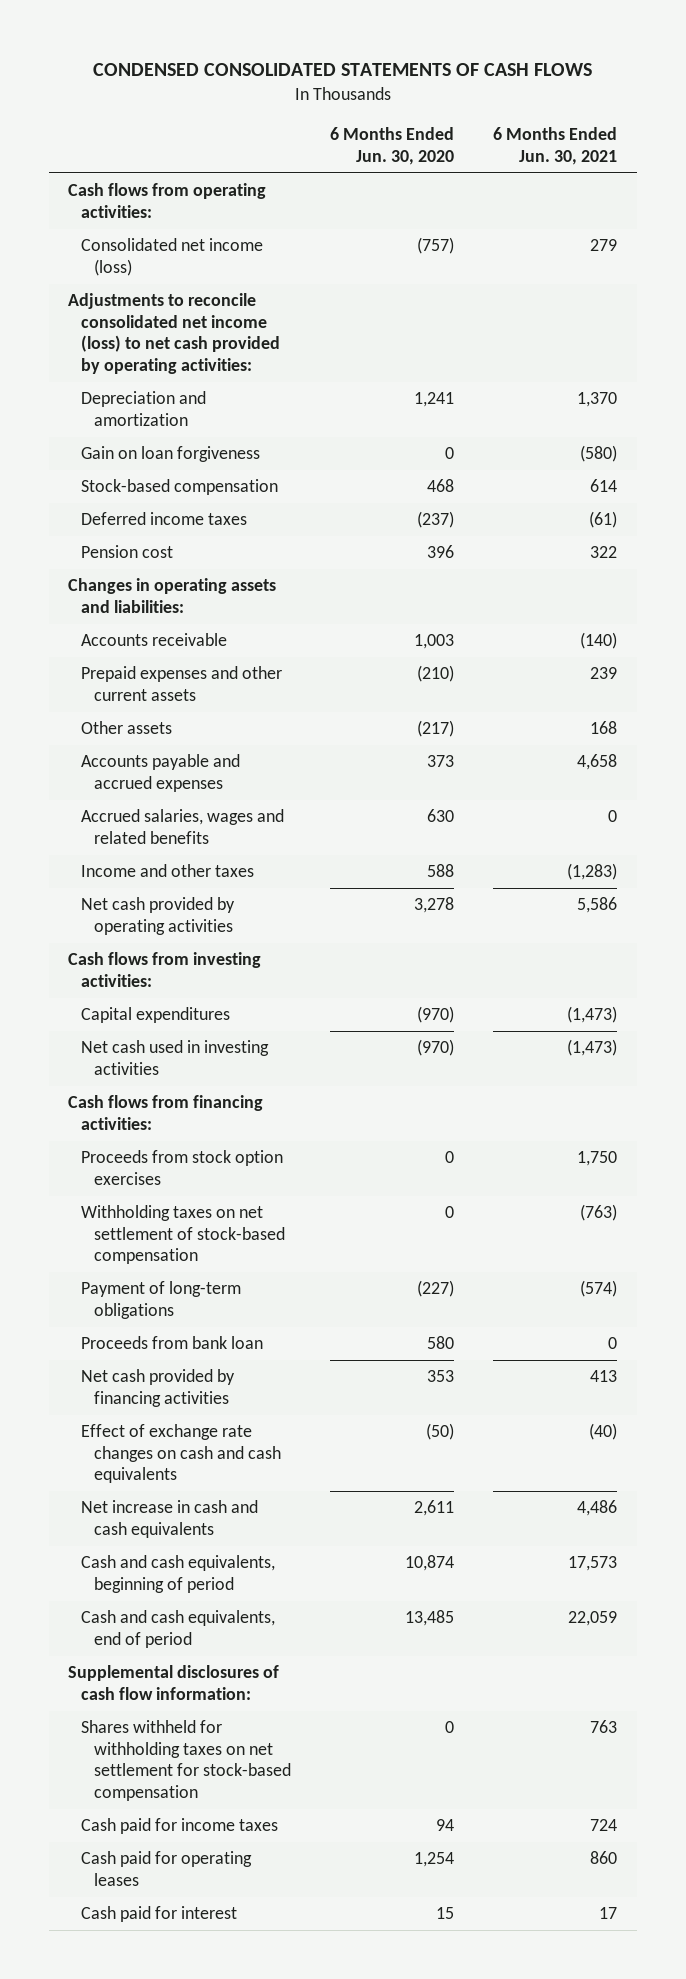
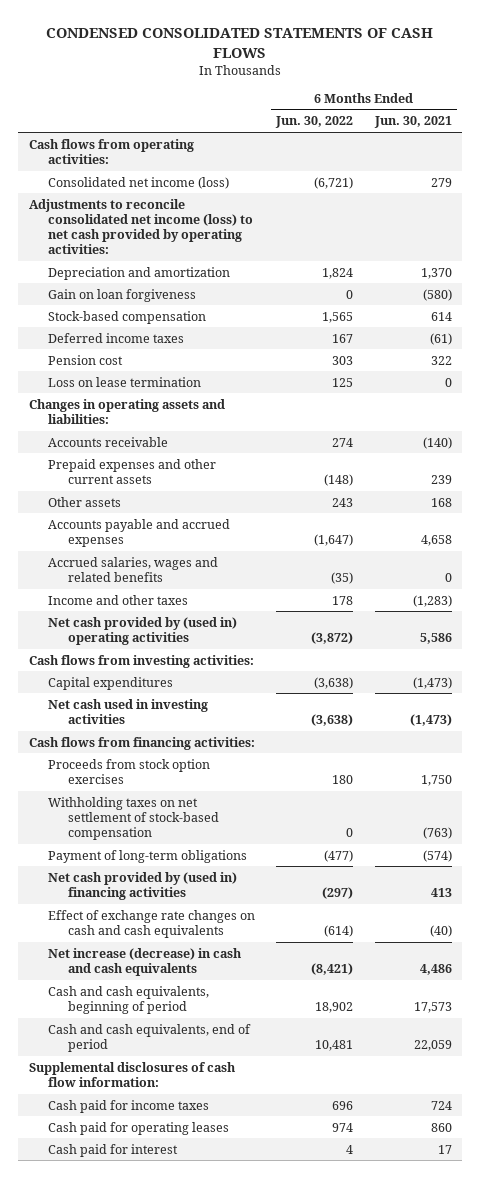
- | 6 Months Ended Jun. 30, 2020 | 6 Months Ended Jun. 30, 2021
+ | 6 Months Ended Jun. 30, 2022 | 6 Months Ended Jun. 30, 2021
+ Loss on lease termination | 125 | 0
- Net cash provided by operating activities | 3,278 | 5,586
+ Net cash provided by (used in) operating activities | (3,872) | 5,586
- Proceeds from bank loan | 580 | 0
- Net cash provided by financing activities | 353 | 413
+ Net cash provided by (used in) financing activities | (297) | 413
- Net increase in cash and cash equivalents | 2,611 | 4,486
+ Net increase (decrease) in cash and cash equivalents | (8,421) | 4,486
- Shares withheld for withholding taxes on net settlement for stock-based compensation | 0 | 763

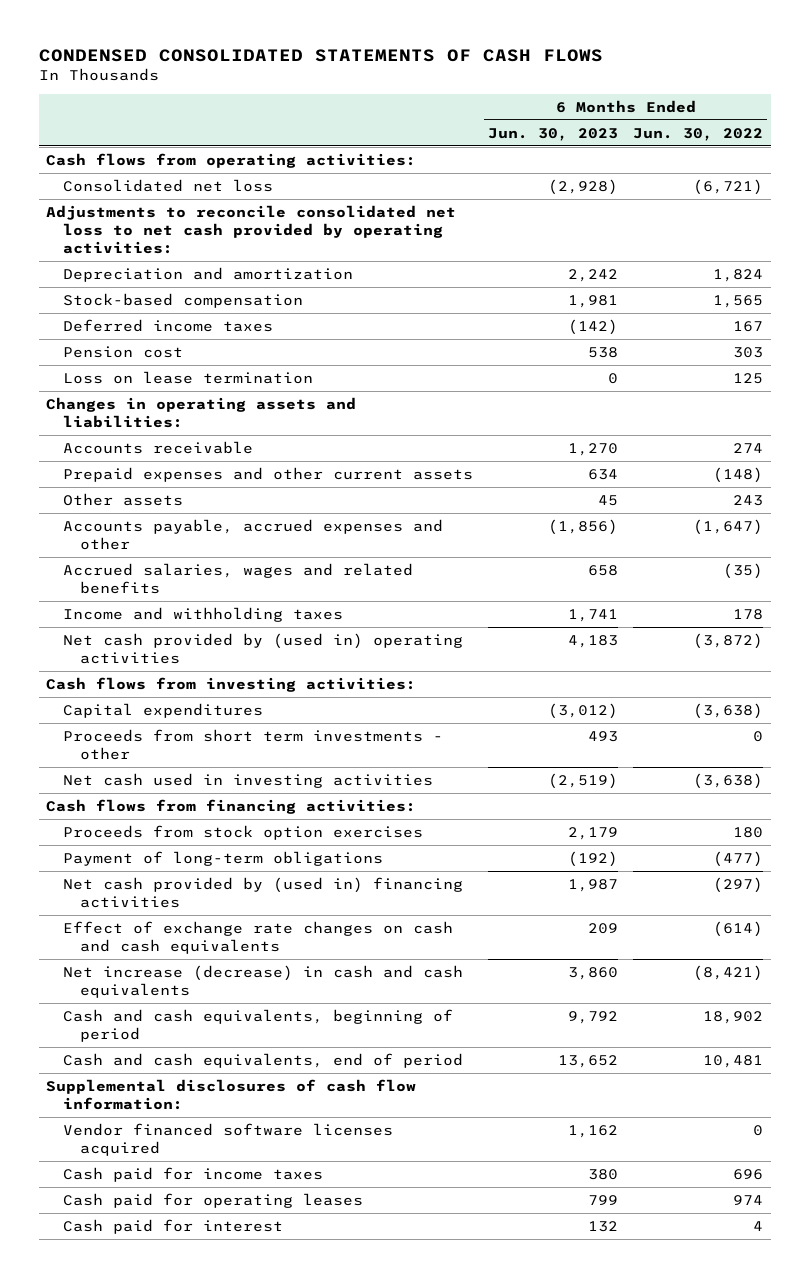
- | 6 Months Ended Jun. 30, 2022 | 6 Months Ended Jun. 30, 2021
+ | 6 Months Ended Jun. 30, 2023 | 6 Months Ended Jun. 30, 2022
- Consolidated net income (loss) | (6,721) | 279
- Adjustments to reconcile consolidated net income (loss) to net cash provided by operating activities:
+ Consolidated net loss | (2,928) | (6,721)
+ Adjustments to reconcile consolidated net loss to net cash provided by operating activities:
- Gain on loan forgiveness | 0 | (580)
- Accounts payable and accrued expenses | (1,647) | 4,658
+ Accounts payable, accrued expenses and other | (1,856) | (1,647)
- Income and other taxes | 178 | (1,283)
+ Income and withholding taxes | 1,741 | 178
+ Proceeds from short term investments - other | 493 | 0
- Withholding taxes on net settlement of stock-based compensation | 0 | (763)
+ Vendor financed software licenses acquired | 1,162 | 0

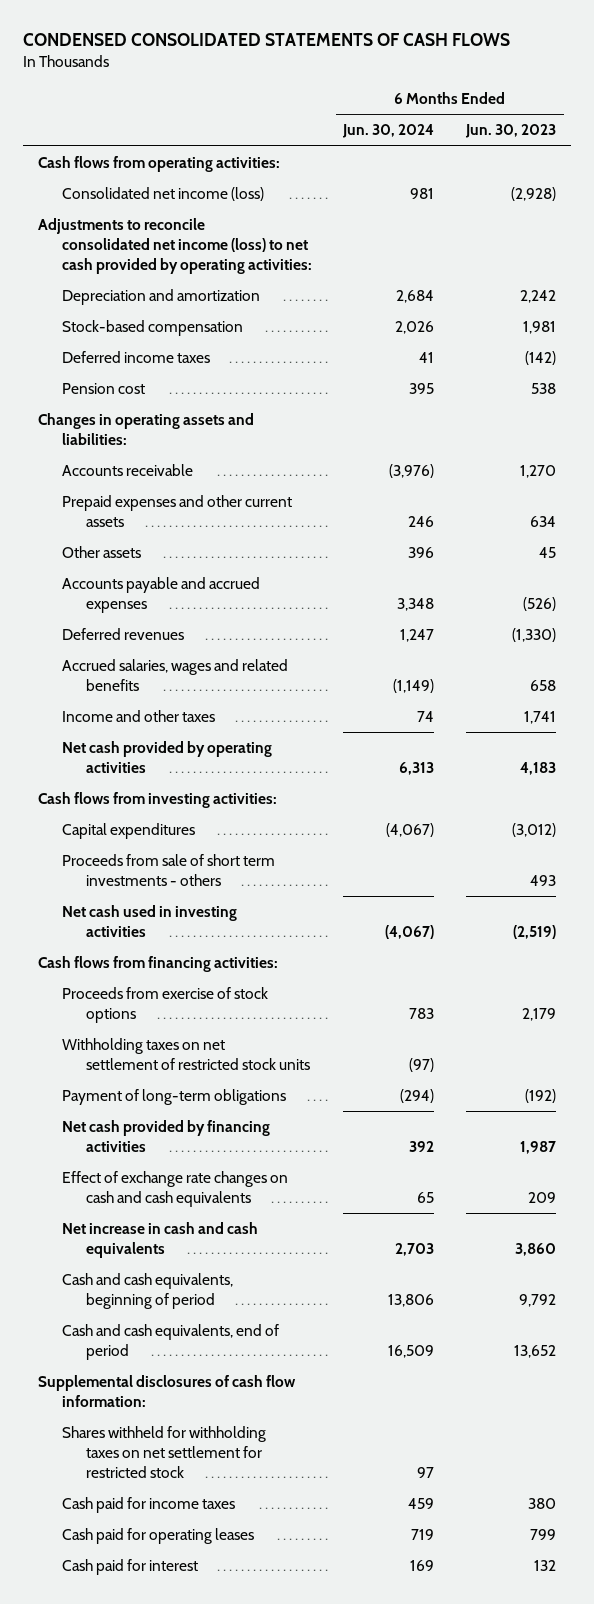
- | 6 Months Ended Jun. 30, 2023 | 6 Months Ended Jun. 30, 2022
+ | 6 Months Ended Jun. 30, 2024 | 6 Months Ended Jun. 30, 2023
- Consolidated net loss | (2,928) | (6,721)
- Adjustments to reconcile consolidated net loss to net cash provided by operating activities:
+ Consolidated net income (loss) | 981 | (2,928)
+ Adjustments to reconcile consolidated net income (loss) to net cash provided by operating activities:
- Loss on lease termination | 0 | 125
- Accounts payable, accrued expenses and other | (1,856) | (1,647)
+ Accounts payable and accrued expenses | 3,348 | (526)
+ Deferred revenues | 1,247 | (1,330)
- Income and withholding taxes | 1,741 | 178
- Net cash provided by (used in) operating activities | 4,183 | (3,872)
+ Income and other taxes | 74 | 1,741
+ Net cash provided by operating activities | 6,313 | 4,183
- Proceeds from short term investments - other | 493 | 0
+ Proceeds from sale of short term investments - others | | 493
- Proceeds from stock option exercises | 2,179 | 180
+ Proceeds from exercise of stock options | 783 | 2,179
+ Withholding taxes on net settlement of restricted stock units | (97) |
- Net cash provided by (used in) financing activities | 1,987 | (297)
+ Net cash provided by financing activities | 392 | 1,987
- Net increase (decrease) in cash and cash equivalents | 3,860 | (8,421)
+ Net increase in cash and cash equivalents | 2,703 | 3,860
- Vendor financed software licenses acquired | 1,162 | 0
+ Shares withheld for withholding taxes on net settlement for restricted stock | 97 |

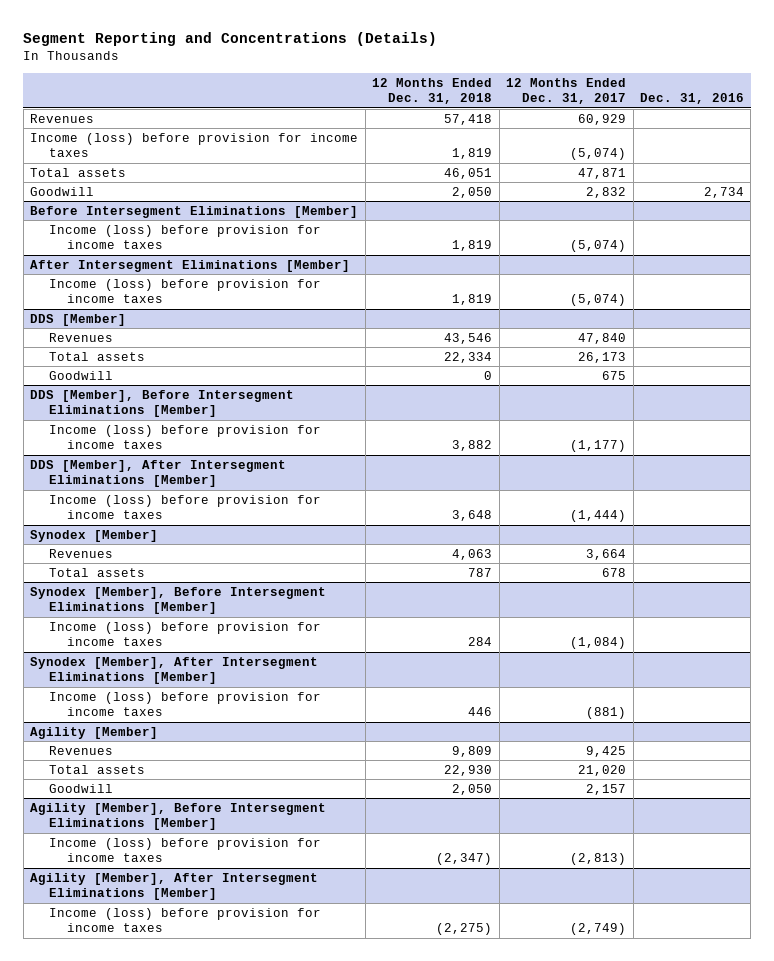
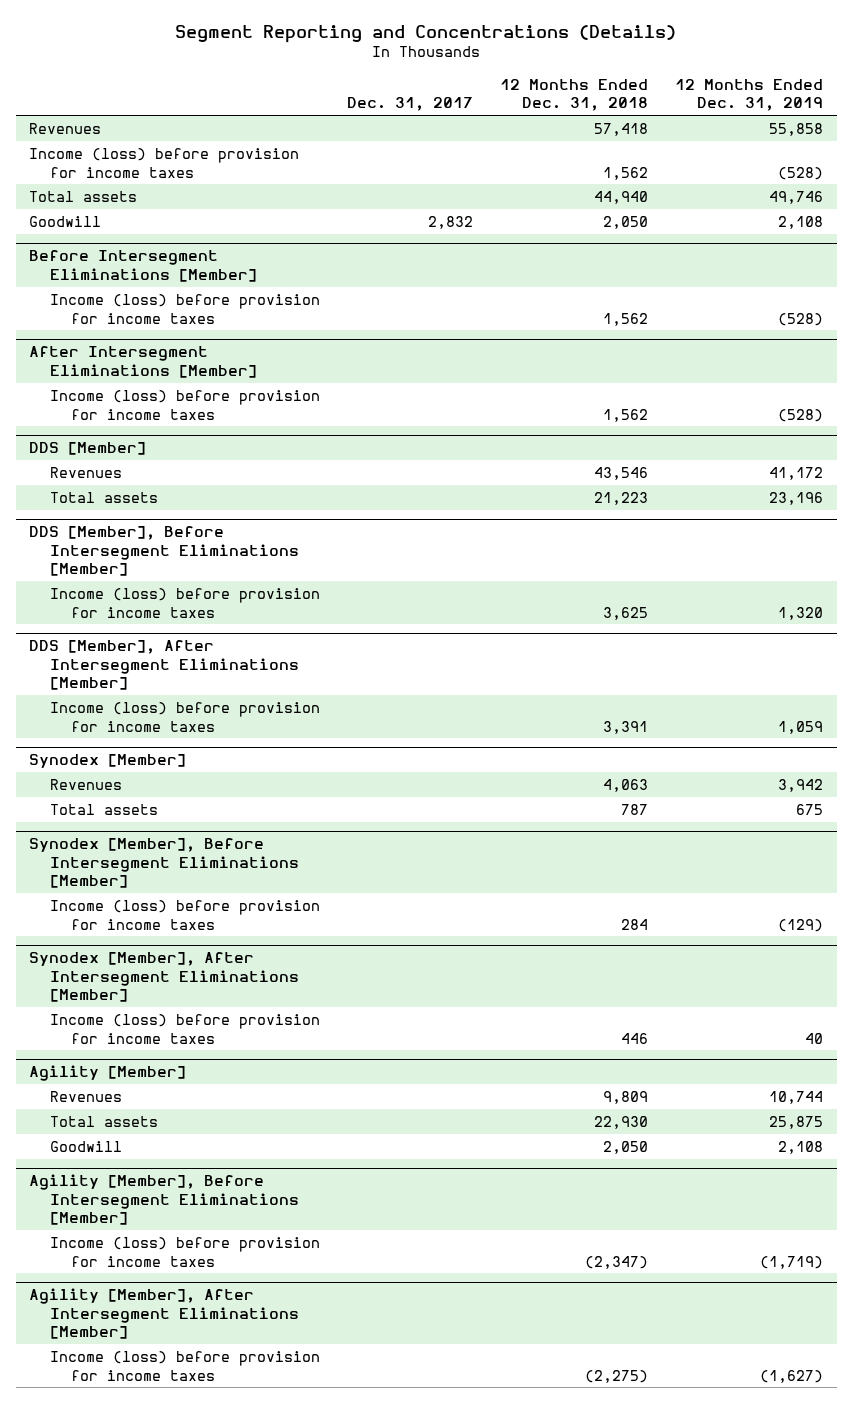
- | 12 Months Ended Dec. 31, 2018 | 12 Months Ended Dec. 31, 2017 | Dec. 31, 2016
+ | Dec. 31, 2017 | 12 Months Ended Dec. 31, 2018 | 12 Months Ended Dec. 31, 2019
- Income (loss) before provision for income taxes | 1,819 | (5,074) |
- Total assets | 46,051 | 47,871 |
+ Income (loss) before provision for income taxes | | 1,562 | (528)
+ Total assets | | 44,940 | 49,746
@ Before Intersegment Eliminations [Member]
- Income (loss) before provision for income taxes | 1,819 | (5,074) |
+ Income (loss) before provision for income taxes | | 1,562 | (528)
@ After Intersegment Eliminations [Member]
- Income (loss) before provision for income taxes | 1,819 | (5,074) |
+ Income (loss) before provision for income taxes | | 1,562 | (528)
@ DDS [Member]
- Total assets | 22,334 | 26,173 |
- Goodwill | 0 | 675 |
+ Total assets | | 21,223 | 23,196
@ DDS [Member], Before Intersegment Eliminations [Member]
- Income (loss) before provision for income taxes | 3,882 | (1,177) |
+ Income (loss) before provision for income taxes | | 3,625 | 1,320
@ DDS [Member], After Intersegment Eliminations [Member]
- Income (loss) before provision for income taxes | 3,648 | (1,444) |
+ Income (loss) before provision for income taxes | | 3,391 | 1,059

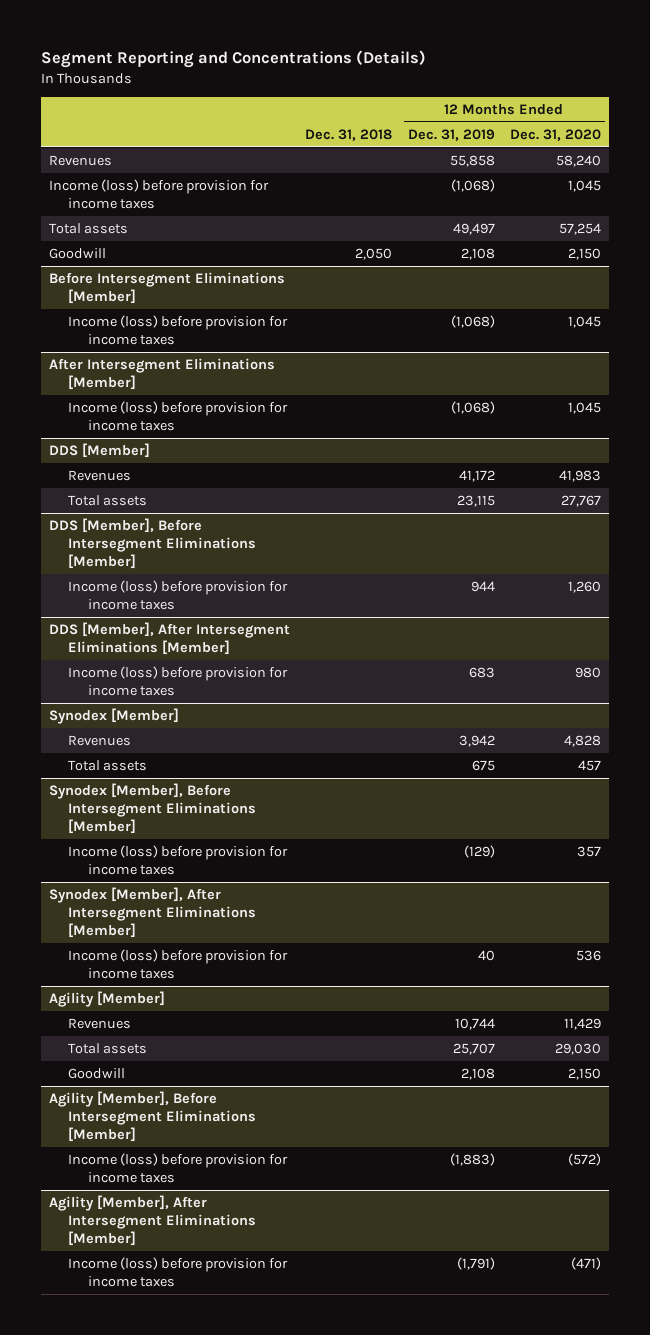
- | Dec. 31, 2017 | 12 Months Ended Dec. 31, 2018 | 12 Months Ended Dec. 31, 2019
+ | Dec. 31, 2018 | 12 Months Ended Dec. 31, 2019 | 12 Months Ended Dec. 31, 2020
- Income (loss) before provision for income taxes | | 1,562 | (528)
- Total assets | | 44,940 | 49,746
+ Income (loss) before provision for income taxes | | (1,068) | 1,045
+ Total assets | | 49,497 | 57,254
@ Before Intersegment Eliminations [Member]
- Income (loss) before provision for income taxes | | 1,562 | (528)
+ Income (loss) before provision for income taxes | | (1,068) | 1,045
@ After Intersegment Eliminations [Member]
- Income (loss) before provision for income taxes | | 1,562 | (528)
+ Income (loss) before provision for income taxes | | (1,068) | 1,045
@ DDS [Member]
- Total assets | | 21,223 | 23,196
+ Total assets | | 23,115 | 27,767
@ DDS [Member], Before Intersegment Eliminations [Member]
- Income (loss) before provision for income taxes | | 3,625 | 1,320
+ Income (loss) before provision for income taxes | | 944 | 1,260
@ DDS [Member], After Intersegment Eliminations [Member]
- Income (loss) before provision for income taxes | | 3,391 | 1,059
+ Income (loss) before provision for income taxes | | 683 | 980
@ Agility [Member]
- Total assets | | 22,930 | 25,875
+ Total assets | | 25,707 | 29,030
@ Agility [Member], Before Intersegment Eliminations [Member]
- Income (loss) before provision for income taxes | | (2,347) | (1,719)
+ Income (loss) before provision for income taxes | | (1,883) | (572)
@ Agility [Member], After Intersegment Eliminations [Member]
- Income (loss) before provision for income taxes | | (2,275) | (1,627)
+ Income (loss) before provision for income taxes | | (1,791) | (471)

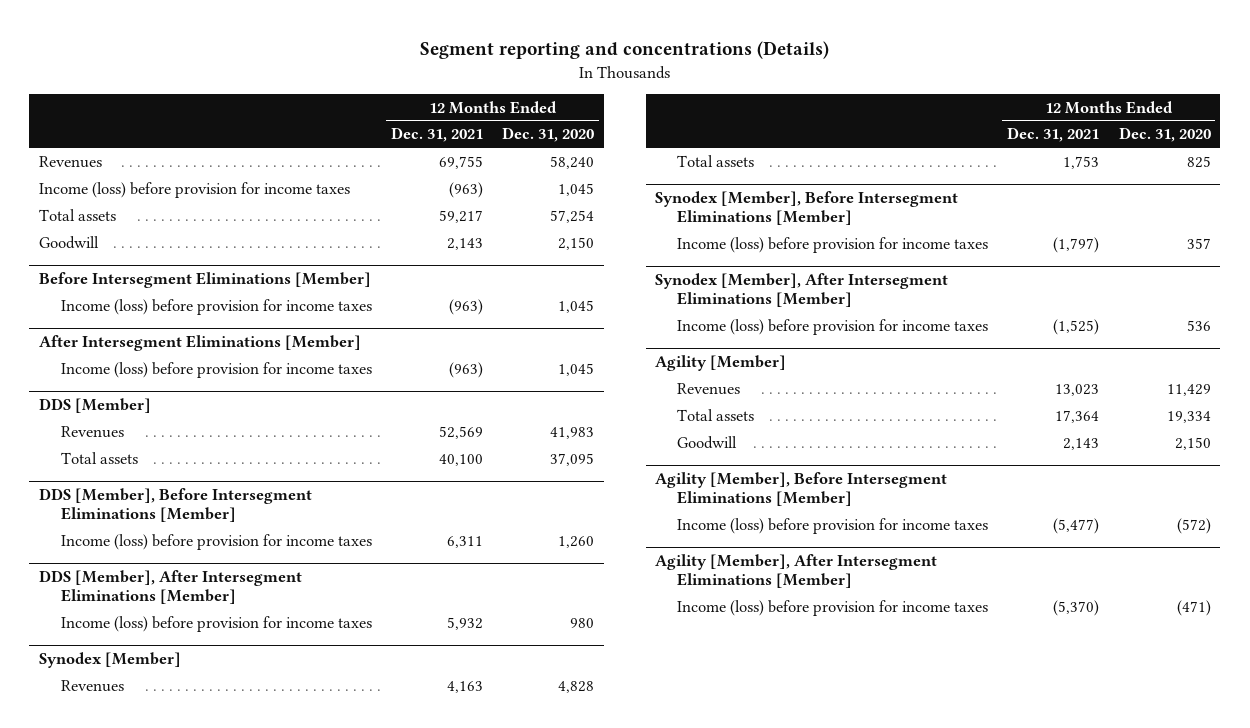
- Segment Reporting and Concentrations (Details)
+ Segment reporting and concentrations (Details)
- | Dec. 31, 2018 | 12 Months Ended Dec. 31, 2019 | 12 Months Ended Dec. 31, 2020
+ | 12 Months Ended Dec. 31, 2021 | 12 Months Ended Dec. 31, 2020
@ DDS [Member]
- Total assets | | 23,115 | 27,767
+ Total assets | 40,100 | 37,095
@ Synodex [Member]
- Total assets | | 675 | 457
+ Total assets | 1,753 | 825
@ Agility [Member]
- Total assets | | 25,707 | 29,030
+ Total assets | 17,364 | 19,334

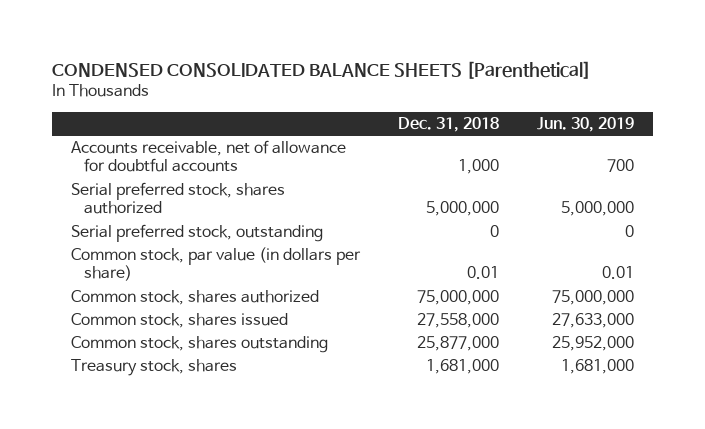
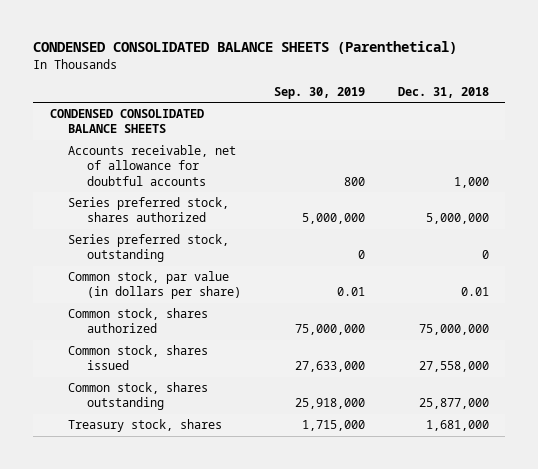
- CONDENSED CONSOLIDATED BALANCE SHEETS [Parenthetical]
+ CONDENSED CONSOLIDATED BALANCE SHEETS (Parenthetical)
- | Dec. 31, 2018 | Jun. 30, 2019
+ | Sep. 30, 2019 | Dec. 31, 2018
+ CONDENSED CONSOLIDATED BALANCE SHEETS
- Serial preferred stock, shares authorized | 5,000,000 | 5,000,000
- Serial preferred stock, outstanding | 0 | 0
+ Series preferred stock, shares authorized | 5,000,000 | 5,000,000
+ Series preferred stock, outstanding | 0 | 0

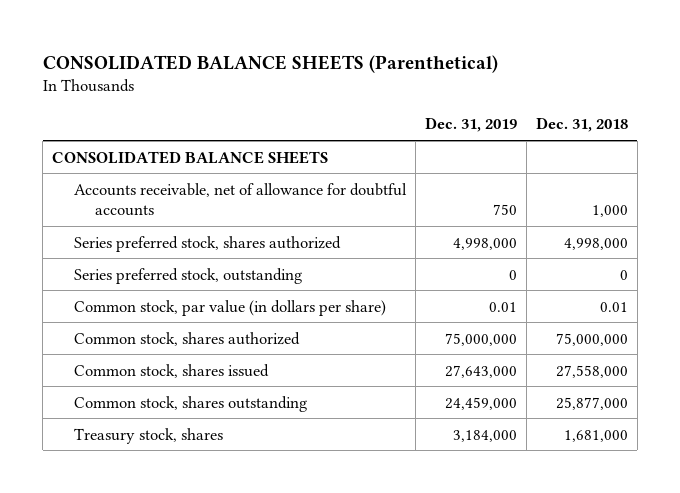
- CONDENSED CONSOLIDATED BALANCE SHEETS (Parenthetical)
+ CONSOLIDATED BALANCE SHEETS (Parenthetical)
- | Sep. 30, 2019 | Dec. 31, 2018
+ | Dec. 31, 2019 | Dec. 31, 2018
- CONDENSED CONSOLIDATED BALANCE SHEETS
+ CONSOLIDATED BALANCE SHEETS
- Series preferred stock, shares authorized | 5,000,000 | 5,000,000
+ Series preferred stock, shares authorized | 4,998,000 | 4,998,000

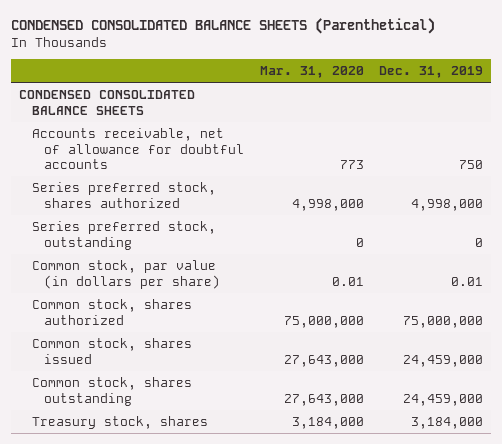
- CONSOLIDATED BALANCE SHEETS (Parenthetical)
+ CONDENSED CONSOLIDATED BALANCE SHEETS (Parenthetical)
- | Dec. 31, 2019 | Dec. 31, 2018
+ | Mar. 31, 2020 | Dec. 31, 2019
- CONSOLIDATED BALANCE SHEETS
+ CONDENSED CONSOLIDATED BALANCE SHEETS
- Common stock, shares issued | 27,643,000 | 27,558,000
+ Common stock, shares issued | 27,643,000 | 24,459,000

